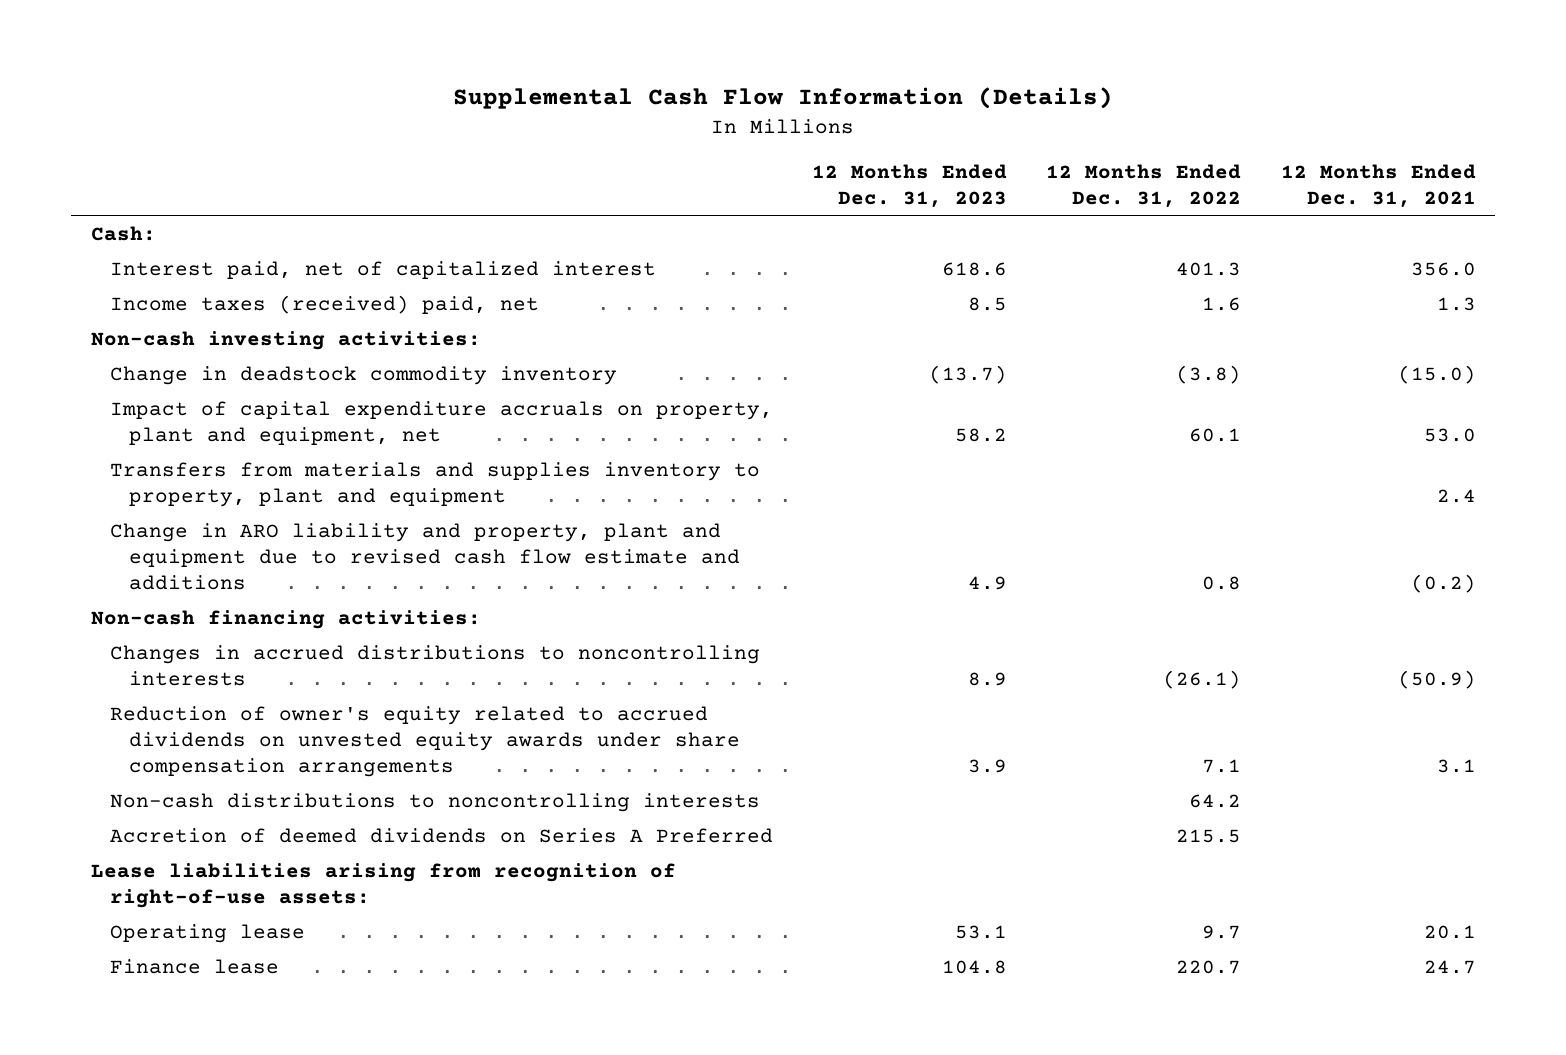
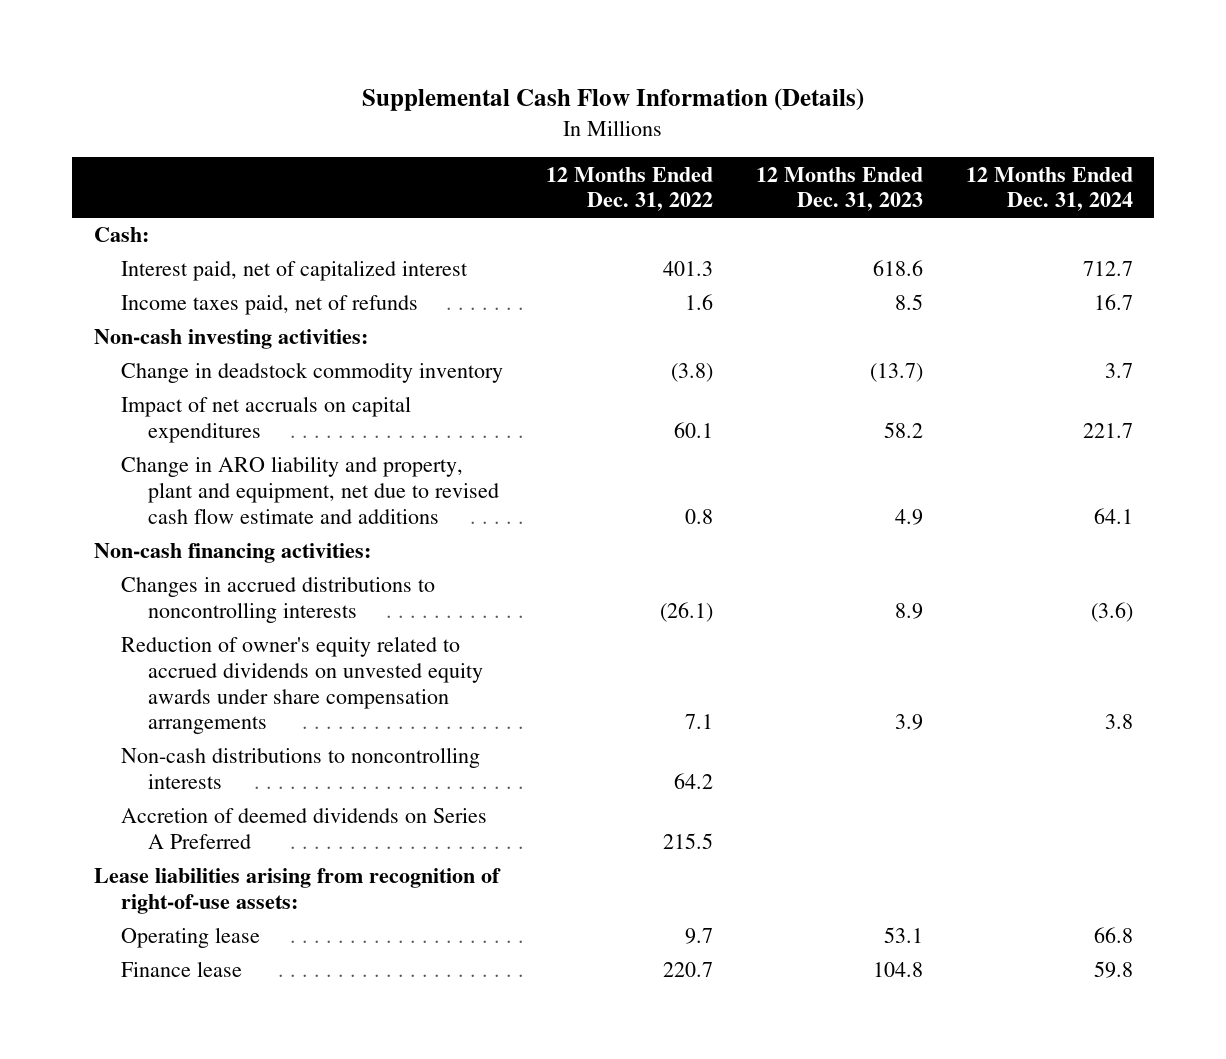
- | 12 Months Ended Dec. 31, 2023 | 12 Months Ended Dec. 31, 2022 | 12 Months Ended Dec. 31, 2021
+ | 12 Months Ended Dec. 31, 2022 | 12 Months Ended Dec. 31, 2023 | 12 Months Ended Dec. 31, 2024
- Income taxes (received) paid, net | 8.5 | 1.6 | 1.3
+ Income taxes paid, net of refunds | 1.6 | 8.5 | 16.7
- Impact of capital expenditure accruals on property, plant and equipment, net | 58.2 | 60.1 | 53.0
- Transfers from materials and supplies inventory to property, plant and equipment | | | 2.4
- Change in ARO liability and property, plant and equipment due to revised cash flow estimate and additions | 4.9 | 0.8 | (0.2)
+ Impact of net accruals on capital expenditures | 60.1 | 58.2 | 221.7
+ Change in ARO liability and property, plant and equipment, net due to revised cash flow estimate and additions | 0.8 | 4.9 | 64.1

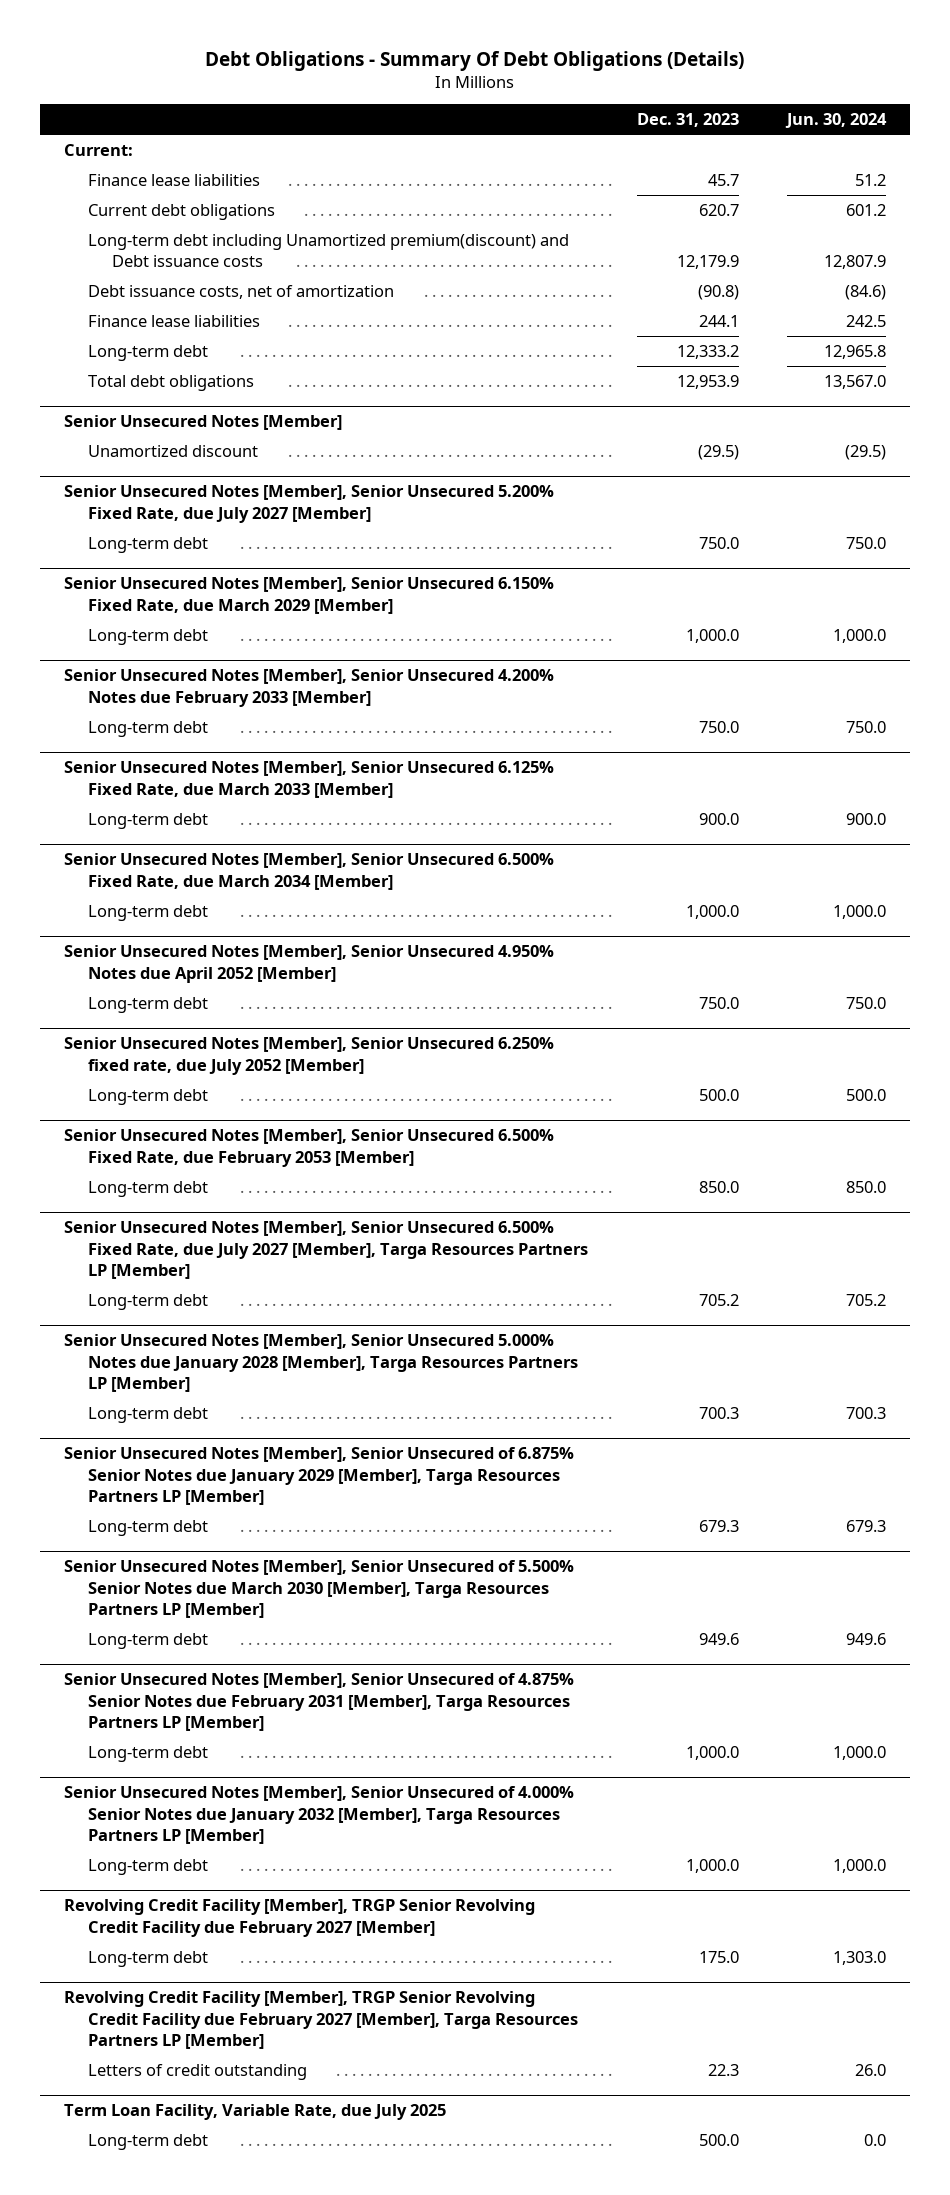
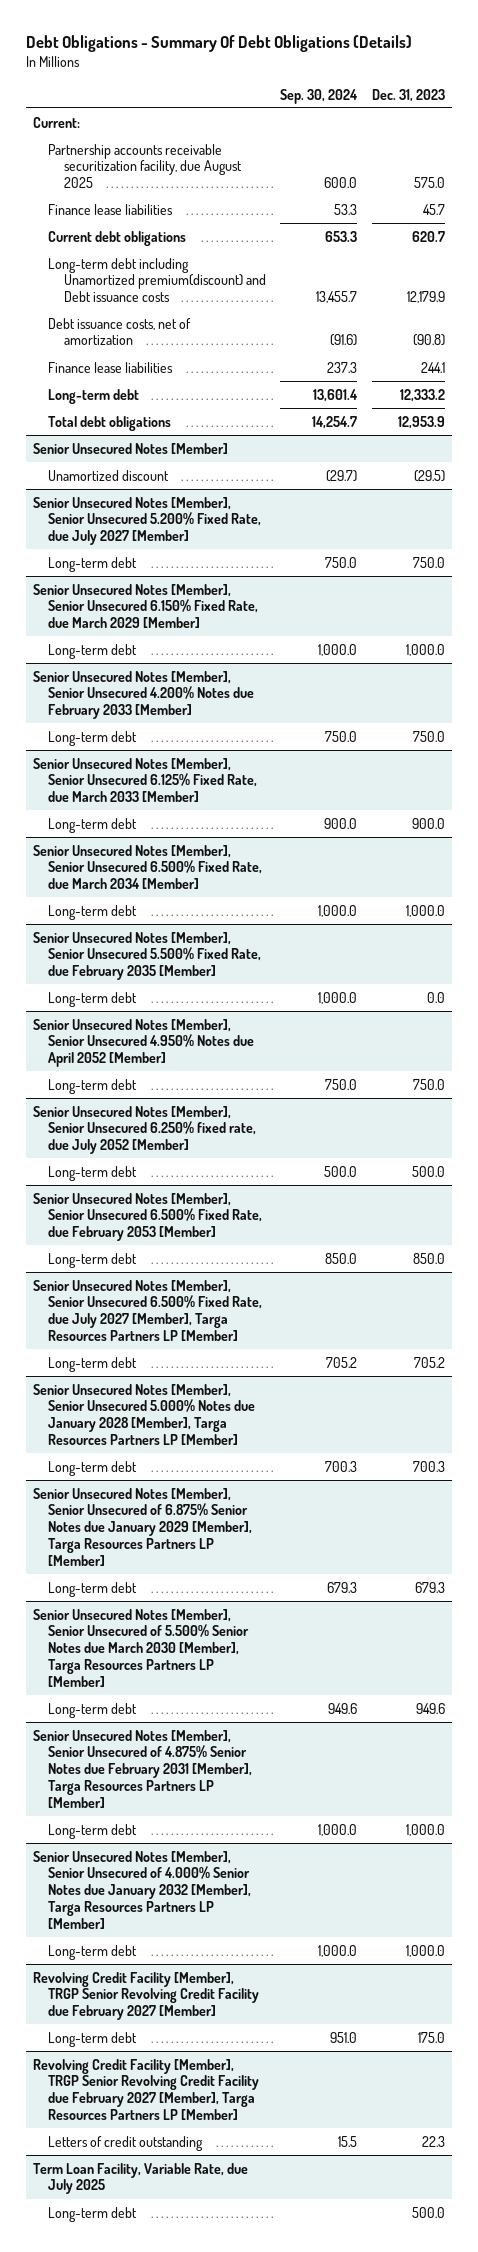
- | Dec. 31, 2023 | Jun. 30, 2024
+ | Sep. 30, 2024 | Dec. 31, 2023
+ Partnership accounts receivable securitization facility, due August 2025 | 600.0 | 575.0
+ Senior Unsecured Notes [Member], Senior Unsecured 5.500% Fixed Rate, due February 2035 [Member]
+ Long-term debt | 1,000.0 | 0.0

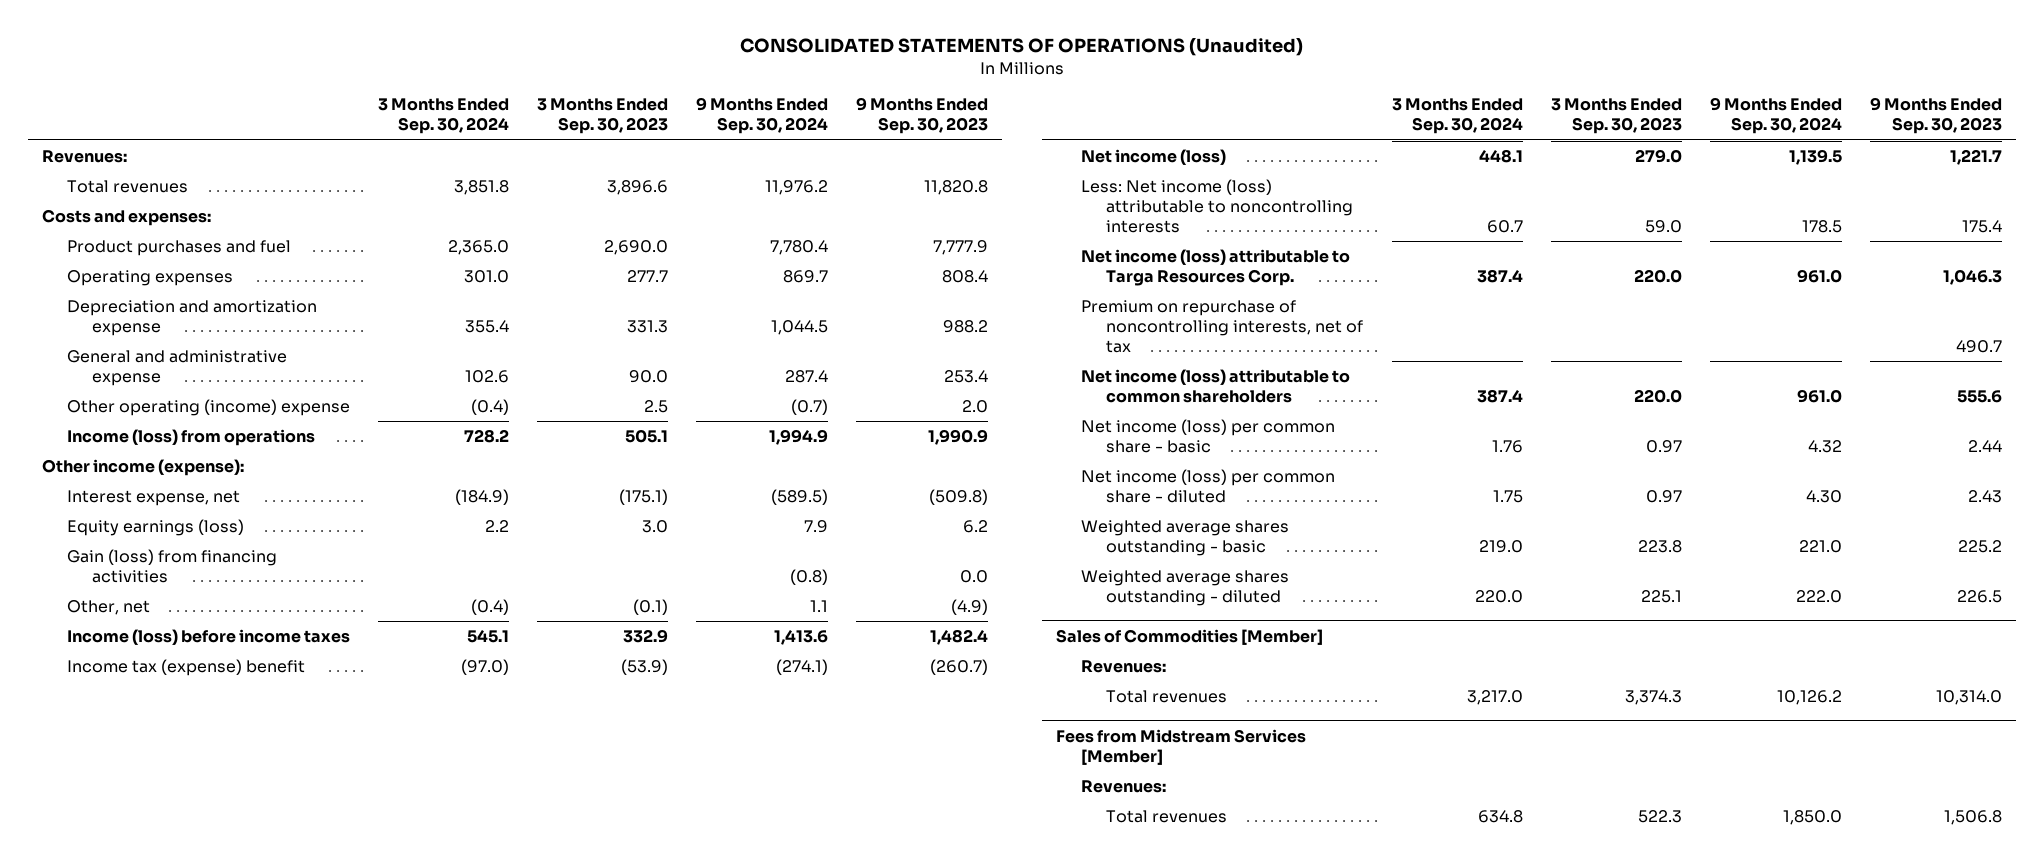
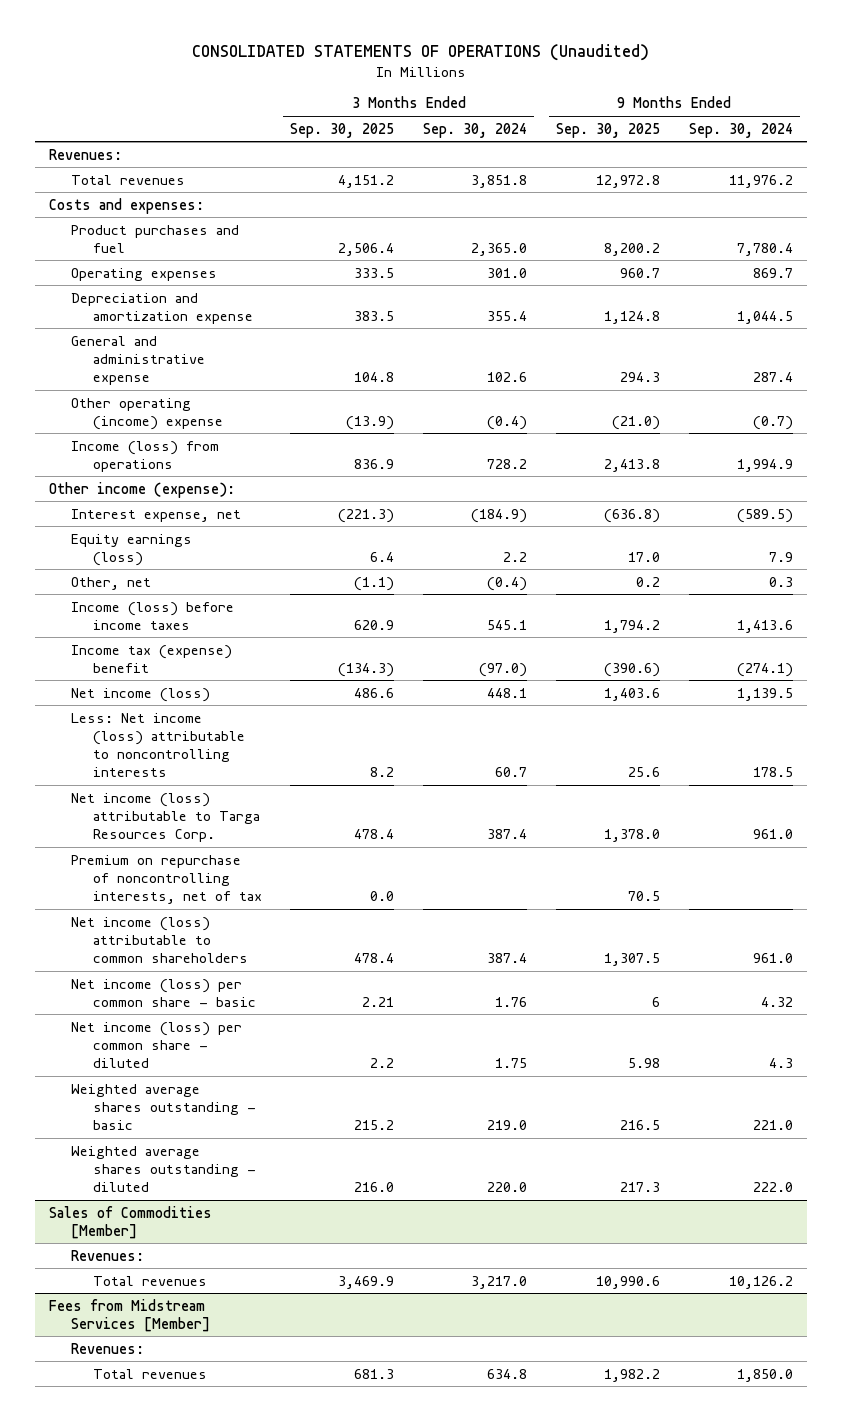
- | 3 Months Ended Sep. 30, 2024 | 3 Months Ended Sep. 30, 2023 | 9 Months Ended Sep. 30, 2024 | 9 Months Ended Sep. 30, 2023
+ | 3 Months Ended Sep. 30, 2025 | 3 Months Ended Sep. 30, 2024 | 9 Months Ended Sep. 30, 2025 | 9 Months Ended Sep. 30, 2024
- Gain (loss) from financing activities | | | (0.8) | 0.0
- Other, net | (0.4) | (0.1) | 1.1 | (4.9)
+ Other, net | (1.1) | (0.4) | 0.2 | 0.3
- Net income (loss) per common share - diluted | 1.75 | 0.97 | 4.30 | 2.43
+ Net income (loss) per common share - diluted | 2.2 | 1.75 | 5.98 | 4.3

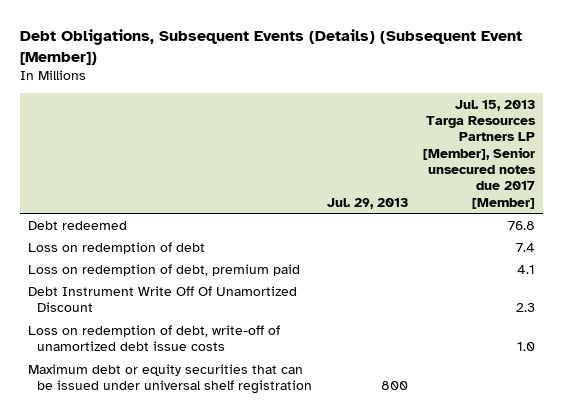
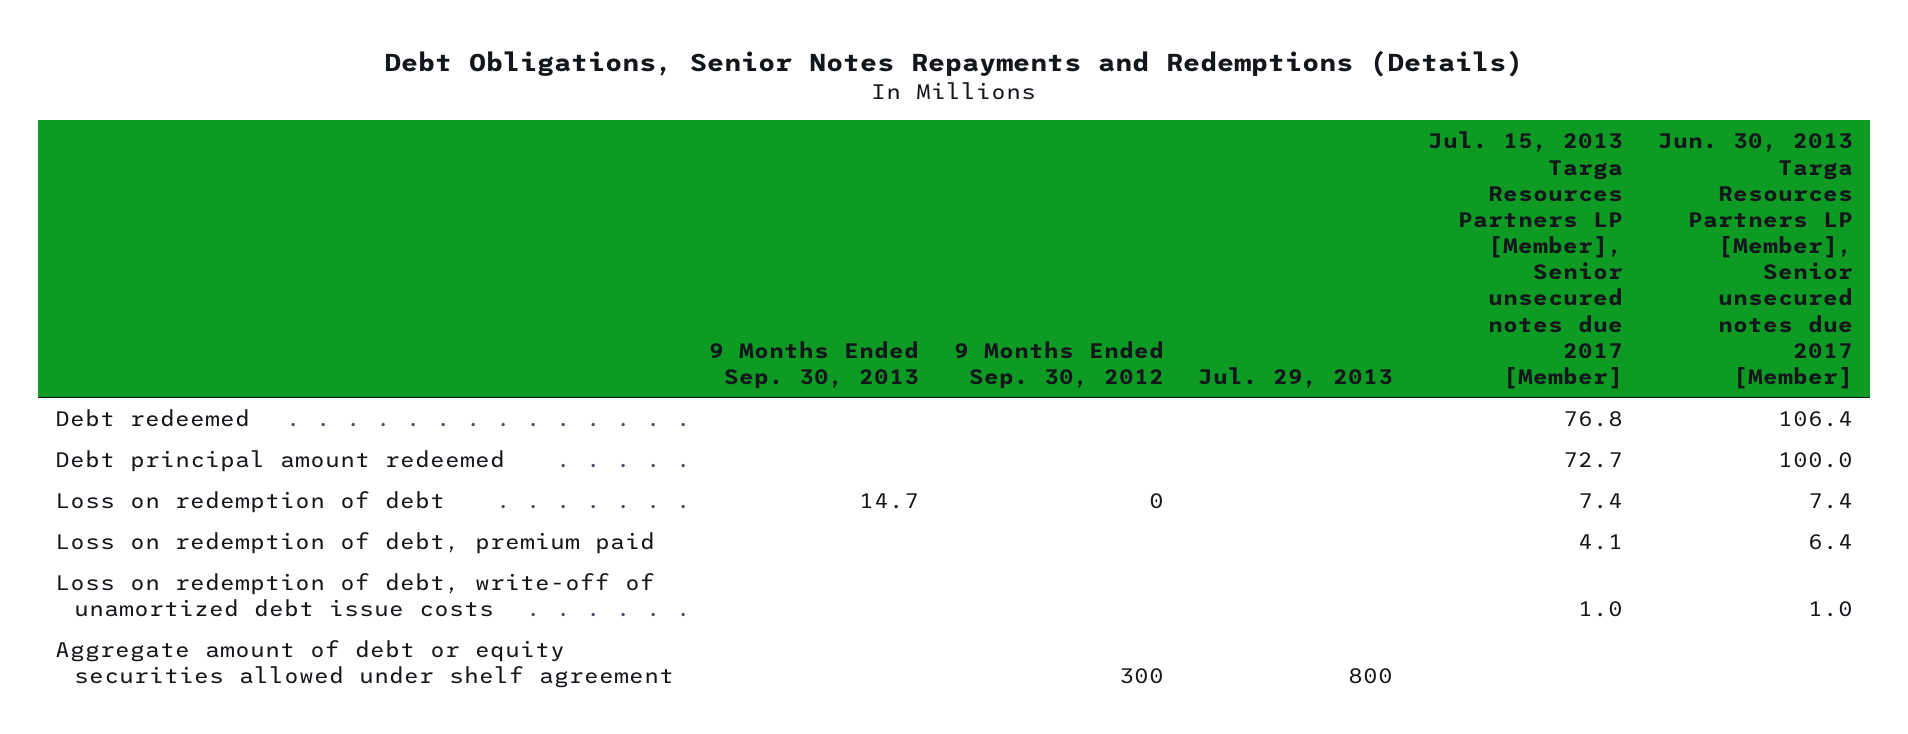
- Debt Obligations, Subsequent Events (Details) (Subsequent Event [Member])
+ Debt Obligations, Senior Notes Repayments and Redemptions (Details)
- | Jul. 29, 2013 | Jul. 15, 2013 Targa Resources Partners LP [Member], Senior unsecured notes due 2017 [Member]
+ | 9 Months Ended Sep. 30, 2013 | 9 Months Ended Sep. 30, 2012 | Jul. 29, 2013 | Jul. 15, 2013 Targa Resources Partners LP [Member], Senior unsecured notes due 2017 [Member] | Jun. 30, 2013 Targa Resources Partners LP [Member], Senior unsecured notes due 2017 [Member]
+ Debt principal amount redeemed | | | | 72.7 | 100.0
- Debt Instrument Write Off Of Unamortized Discount | | 2.3
- Maximum debt or equity securities that can be issued under universal shelf registration | 800 |
+ Aggregate amount of debt or equity securities allowed under shelf agreement | | 300 | 800 | |

